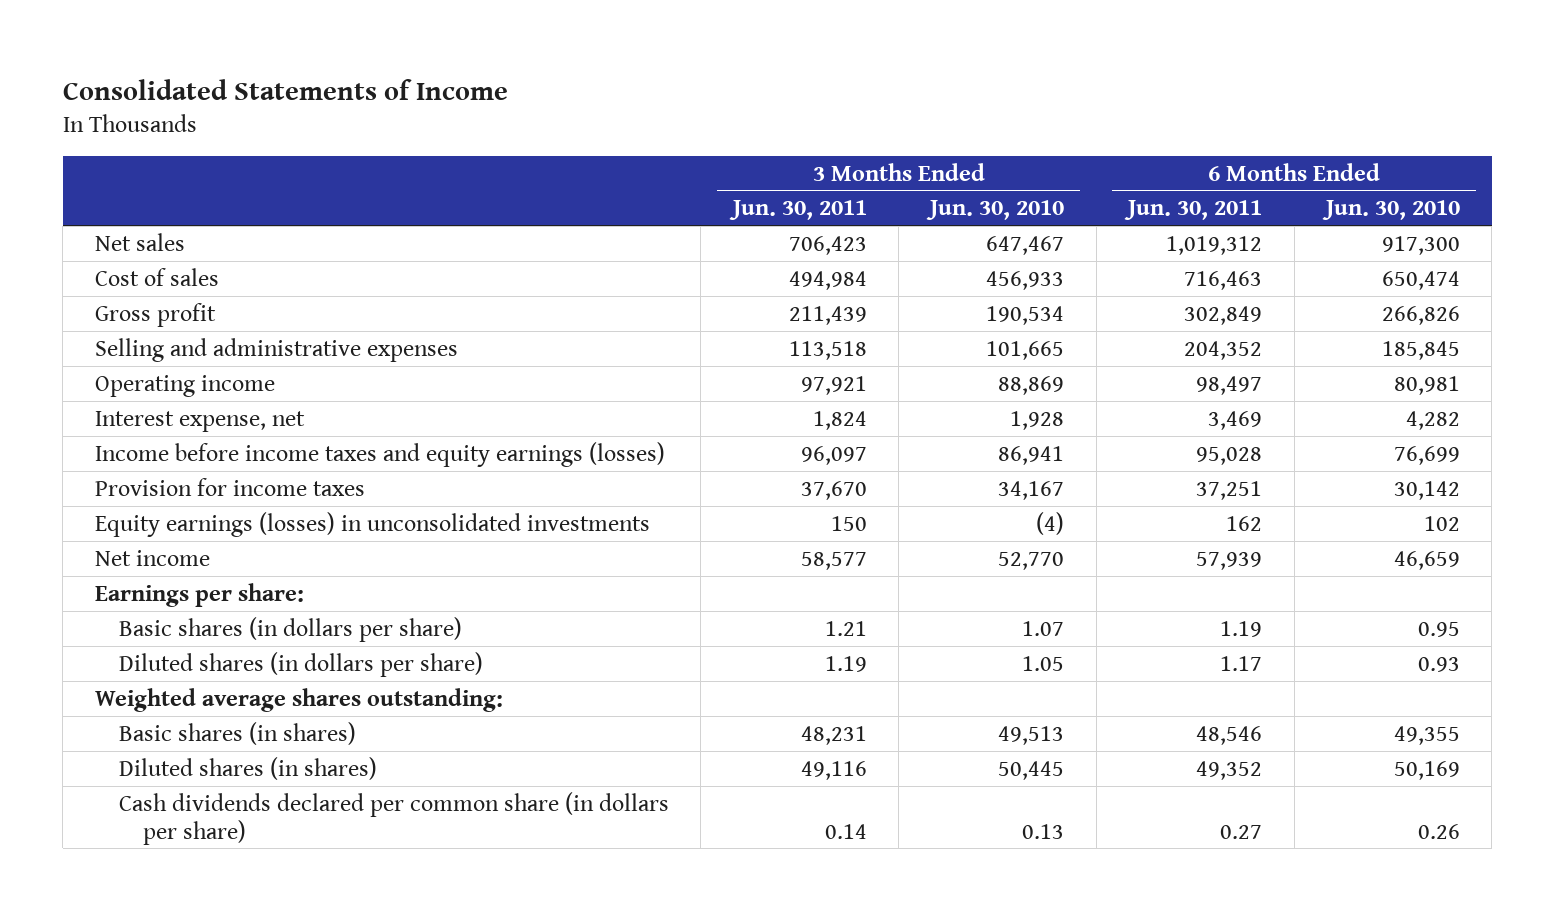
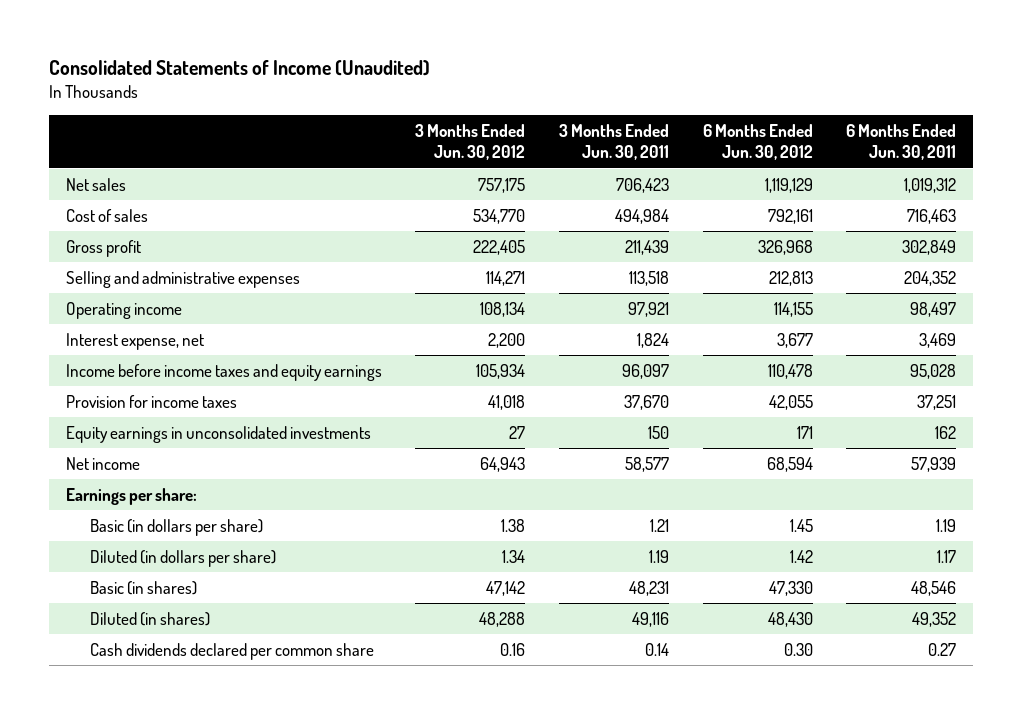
- Consolidated Statements of Income
+ Consolidated Statements of Income (Unaudited)
- | 3 Months Ended Jun. 30, 2011 | 3 Months Ended Jun. 30, 2010 | 6 Months Ended Jun. 30, 2011 | 6 Months Ended Jun. 30, 2010
+ | 3 Months Ended Jun. 30, 2012 | 3 Months Ended Jun. 30, 2011 | 6 Months Ended Jun. 30, 2012 | 6 Months Ended Jun. 30, 2011
- Income before income taxes and equity earnings (losses) | 96,097 | 86,941 | 95,028 | 76,699
+ Income before income taxes and equity earnings | 105,934 | 96,097 | 110,478 | 95,028
- Equity earnings (losses) in unconsolidated investments | 150 | (4) | 162 | 102
+ Equity earnings in unconsolidated investments | 27 | 150 | 171 | 162
- Basic shares (in dollars per share) | 1.21 | 1.07 | 1.19 | 0.95
- Diluted shares (in dollars per share) | 1.19 | 1.05 | 1.17 | 0.93
- Weighted average shares outstanding:
- Basic shares (in shares) | 48,231 | 49,513 | 48,546 | 49,355
- Diluted shares (in shares) | 49,116 | 50,445 | 49,352 | 50,169
- Cash dividends declared per common share (in dollars per share) | 0.14 | 0.13 | 0.27 | 0.26
+ Basic (in dollars per share) | 1.38 | 1.21 | 1.45 | 1.19
+ Diluted (in dollars per share) | 1.34 | 1.19 | 1.42 | 1.17
+ Basic (in shares) | 47,142 | 48,231 | 47,330 | 48,546
+ Diluted (in shares) | 48,288 | 49,116 | 48,430 | 49,352
+ Cash dividends declared per common share | 0.16 | 0.14 | 0.30 | 0.27

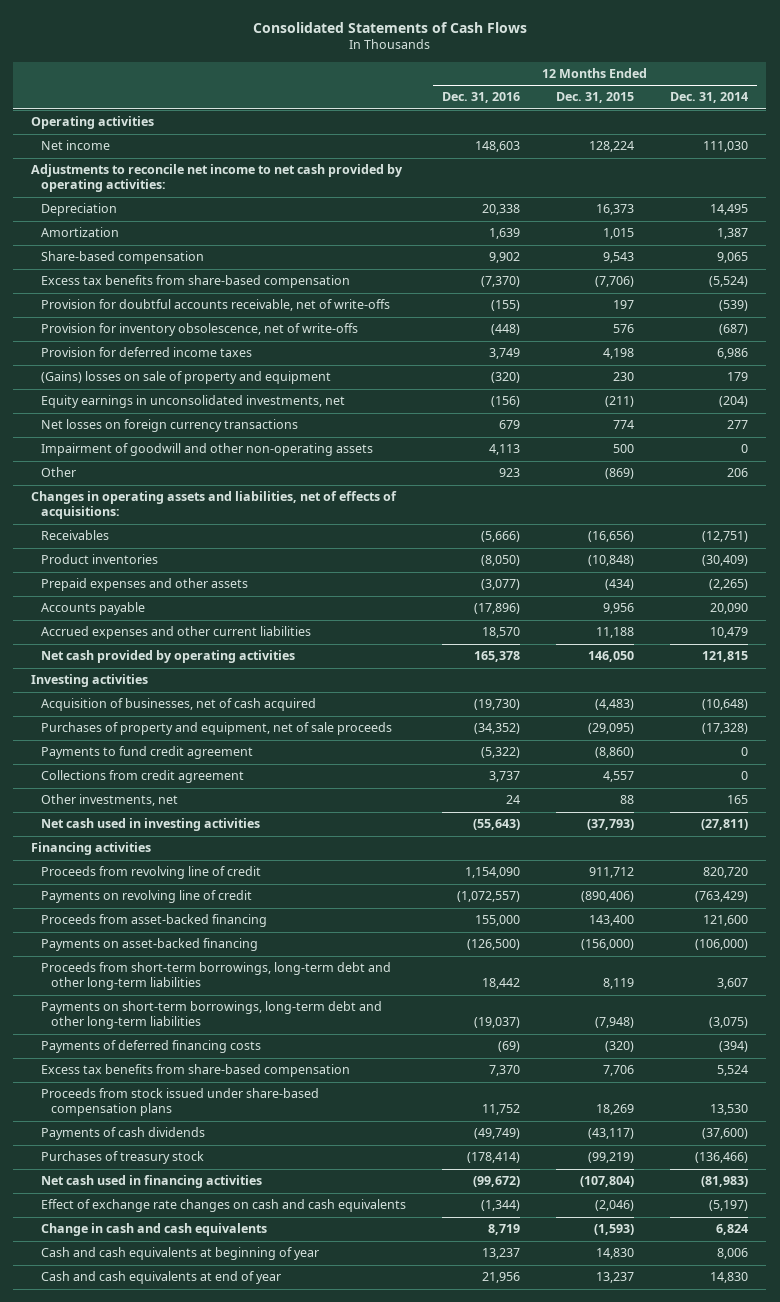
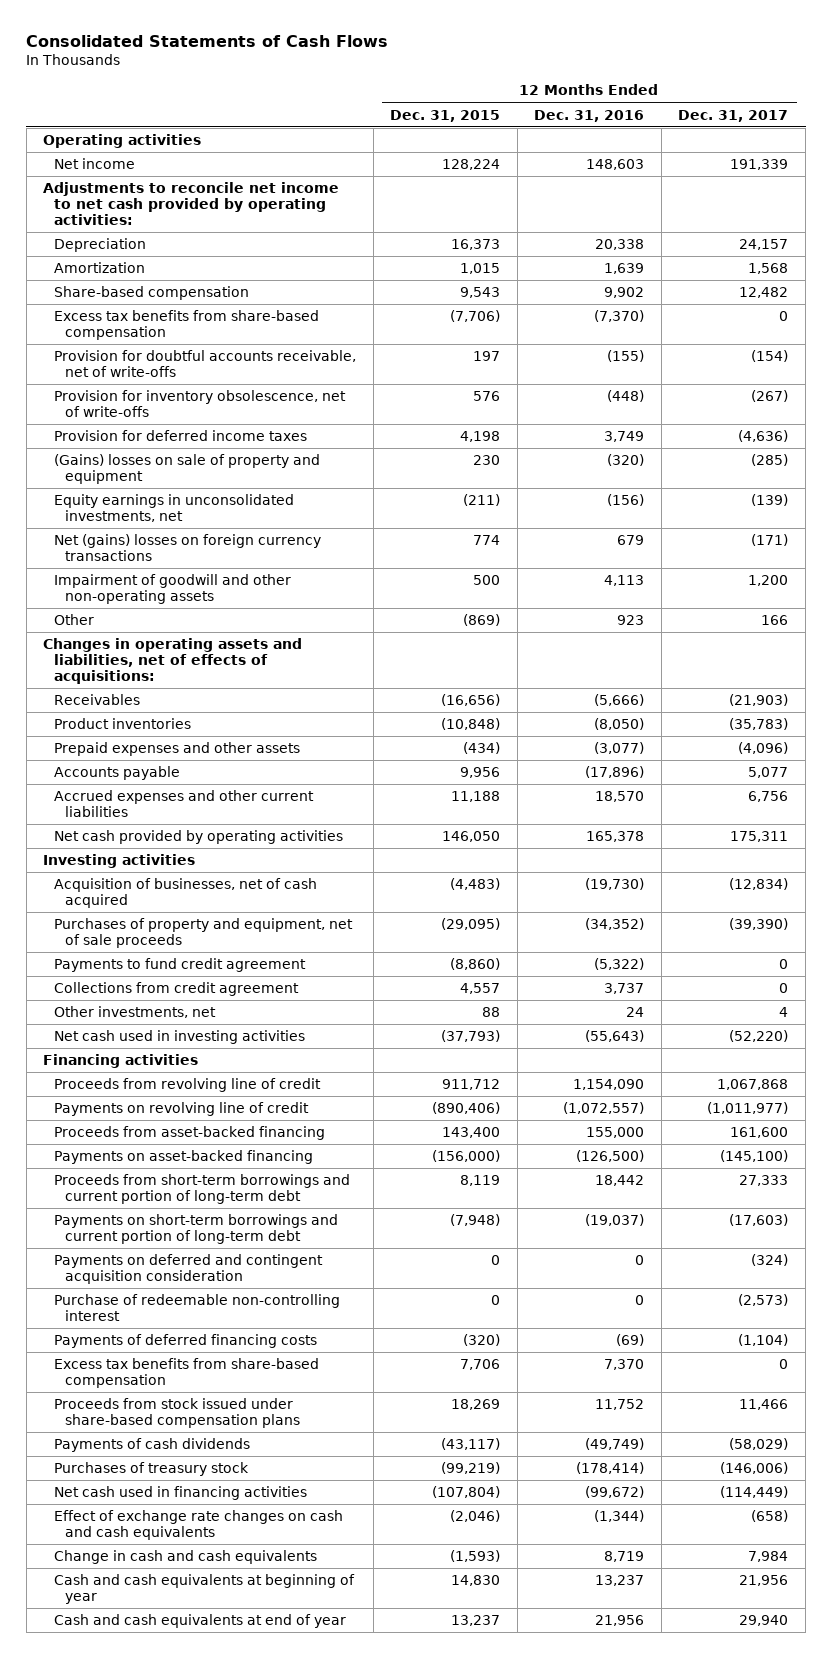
- | 12 Months Ended Dec. 31, 2016 | 12 Months Ended Dec. 31, 2015 | 12 Months Ended Dec. 31, 2014
+ | 12 Months Ended Dec. 31, 2015 | 12 Months Ended Dec. 31, 2016 | 12 Months Ended Dec. 31, 2017
- Net losses on foreign currency transactions | 679 | 774 | 277
+ Net (gains) losses on foreign currency transactions | 774 | 679 | (171)
- Proceeds from short-term borrowings, long-term debt and other long-term liabilities | 18,442 | 8,119 | 3,607
- Payments on short-term borrowings, long-term debt and other long-term liabilities | (19,037) | (7,948) | (3,075)
+ Proceeds from short-term borrowings and current portion of long-term debt | 8,119 | 18,442 | 27,333
+ Payments on short-term borrowings and current portion of long-term debt | (7,948) | (19,037) | (17,603)
+ Payments on deferred and contingent acquisition consideration | 0 | 0 | (324)
+ Purchase of redeemable non-controlling interest | 0 | 0 | (2,573)

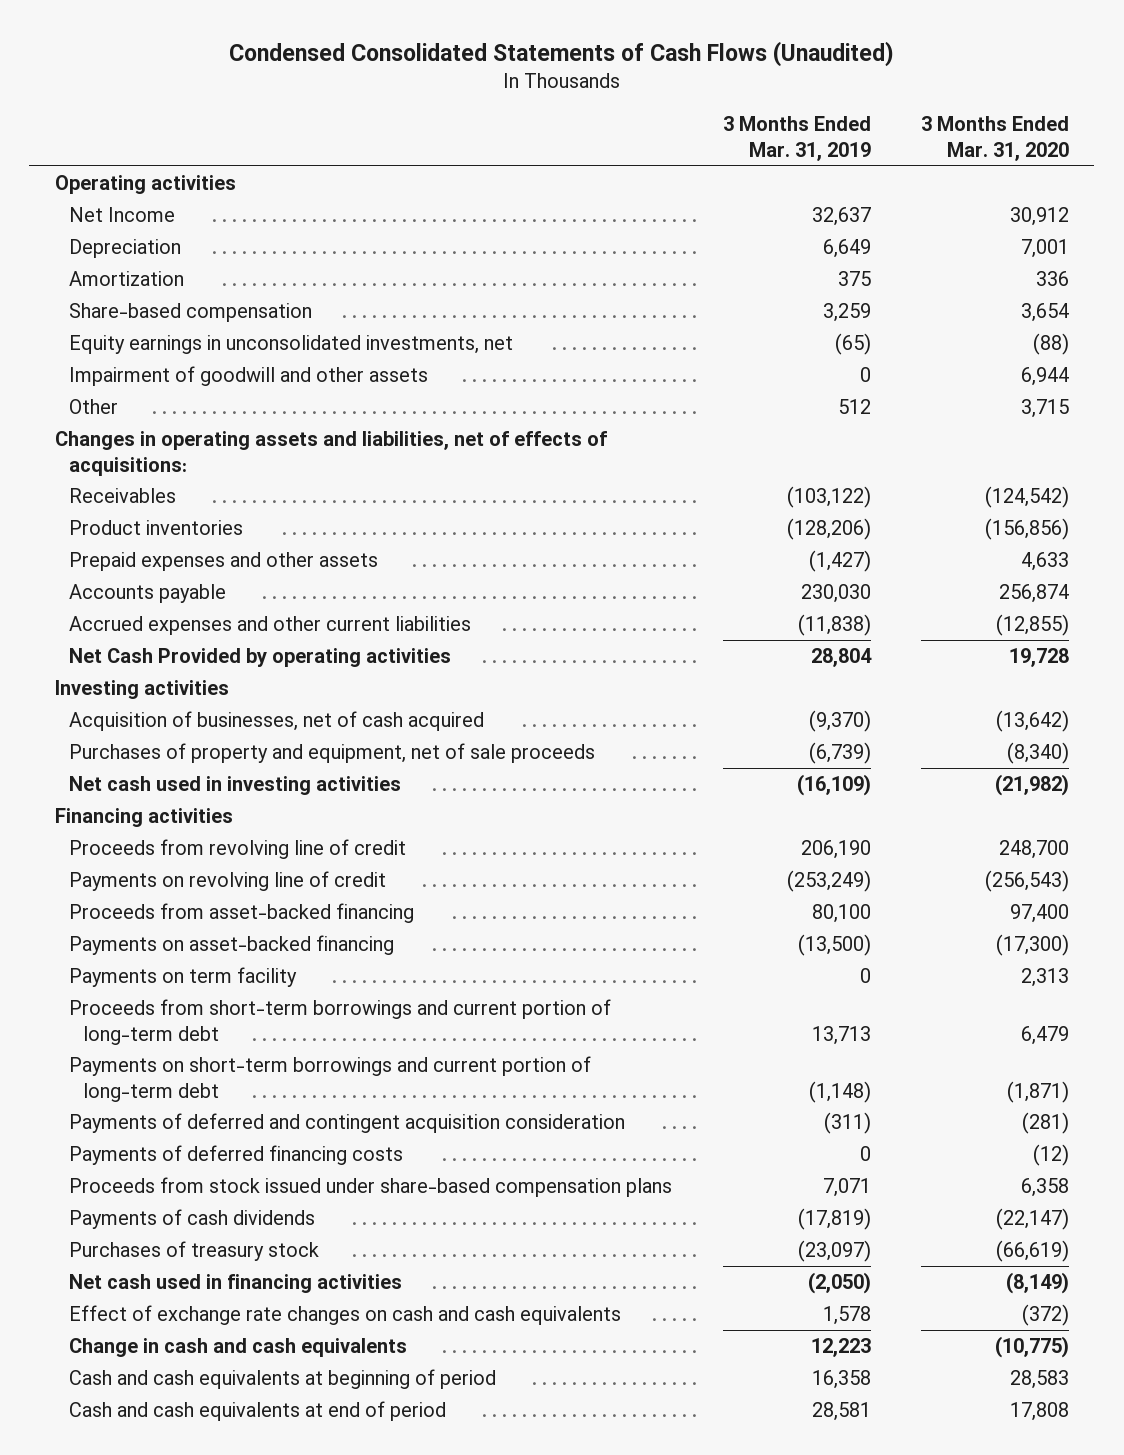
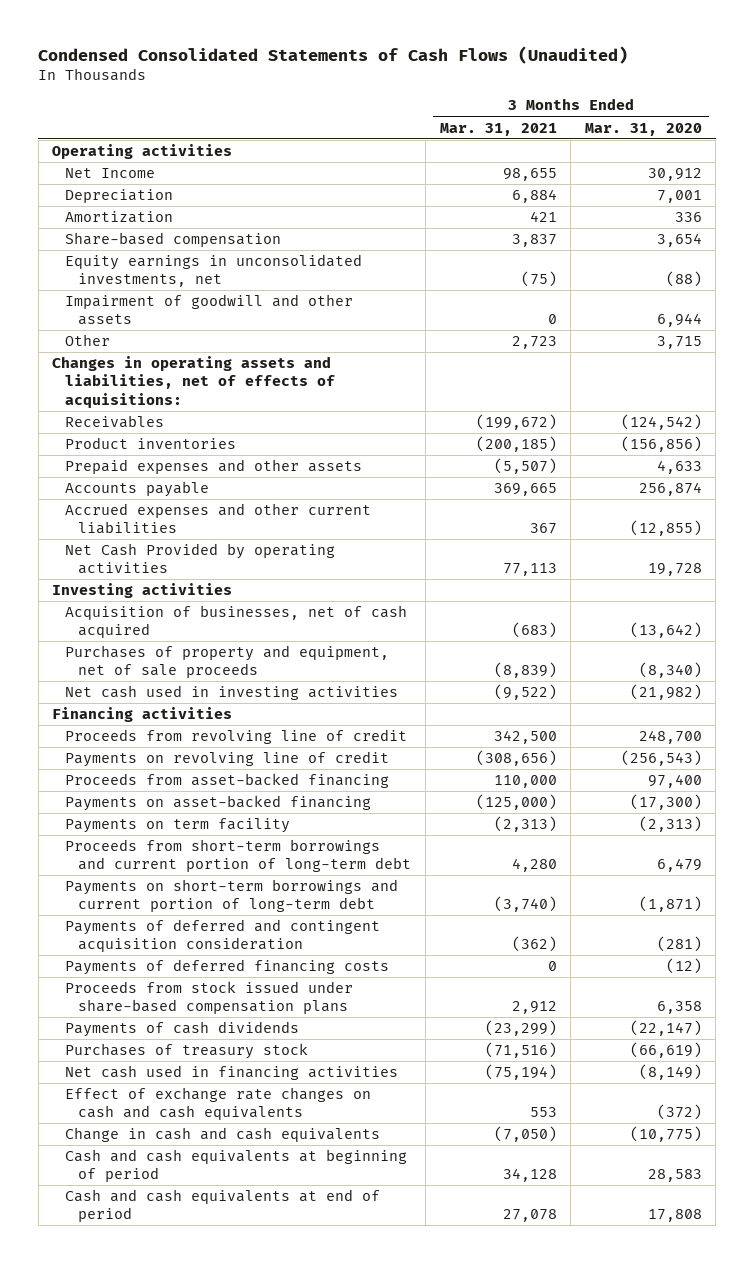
- | 3 Months Ended Mar. 31, 2019 | 3 Months Ended Mar. 31, 2020
+ | 3 Months Ended Mar. 31, 2021 | 3 Months Ended Mar. 31, 2020
- Payments on term facility | 0 | 2,313
+ Payments on term facility | (2,313) | (2,313)

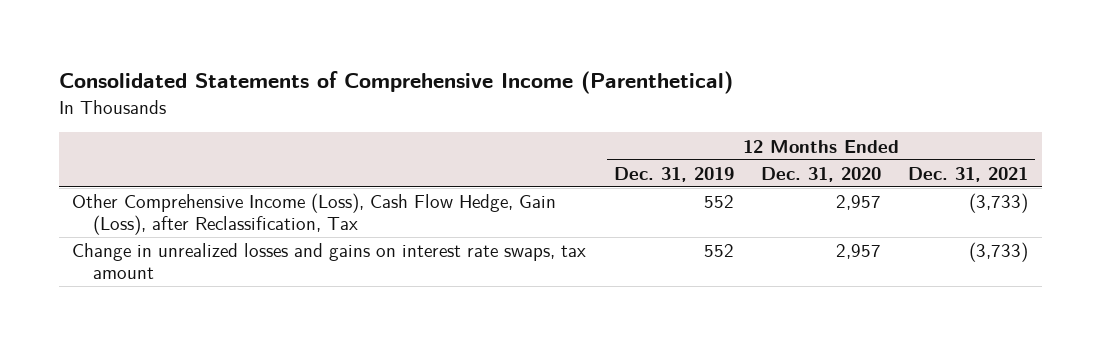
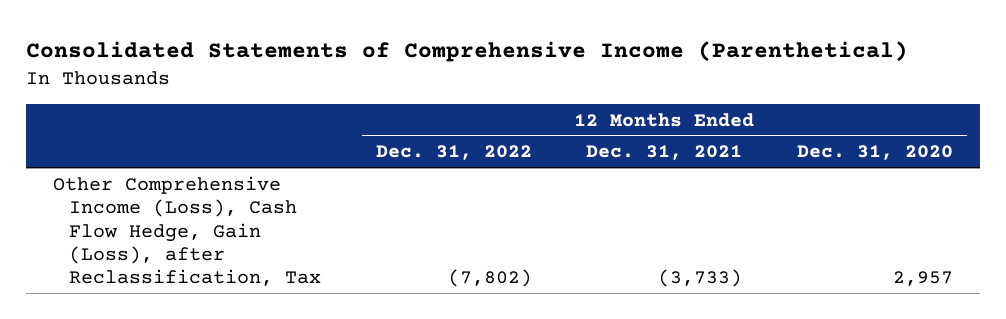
- | 12 Months Ended Dec. 31, 2019 | 12 Months Ended Dec. 31, 2020 | 12 Months Ended Dec. 31, 2021
+ | 12 Months Ended Dec. 31, 2022 | 12 Months Ended Dec. 31, 2021 | 12 Months Ended Dec. 31, 2020
- Change in unrealized losses and gains on interest rate swaps, tax amount | 552 | 2,957 | (3,733)

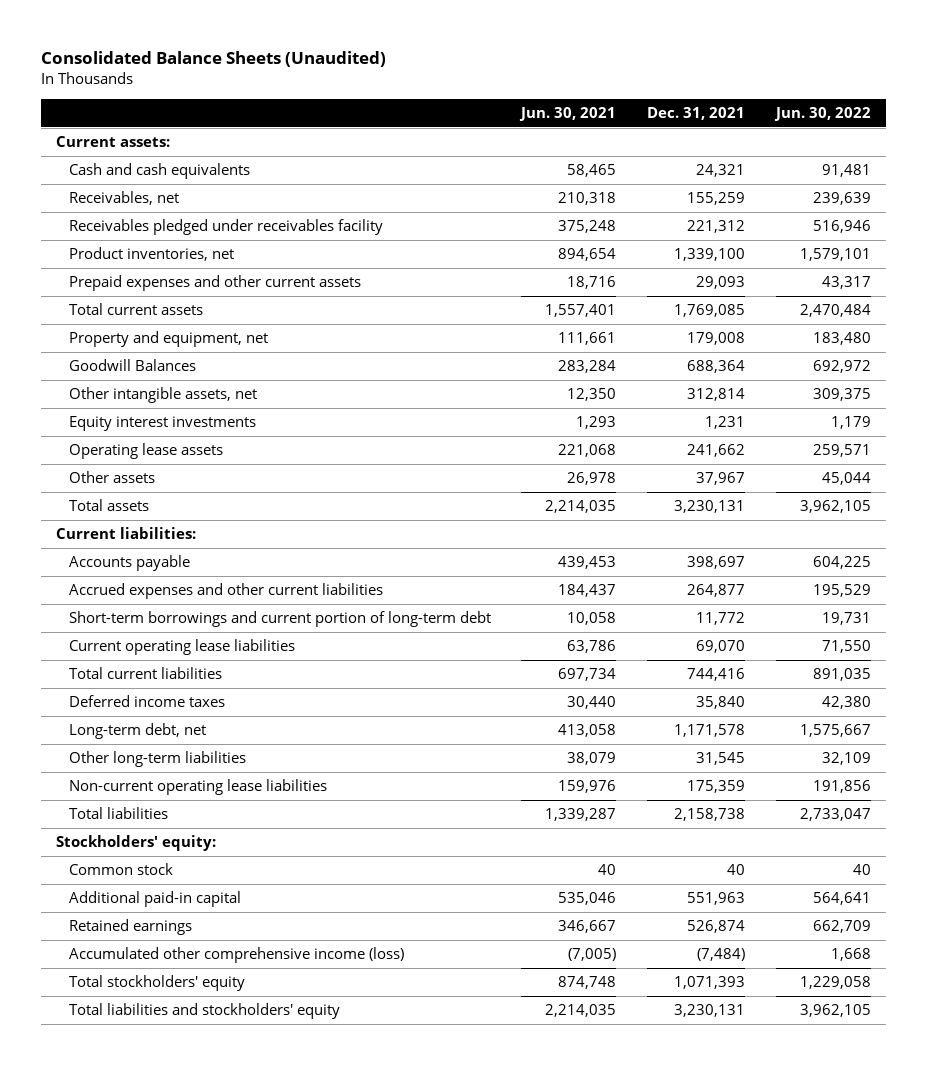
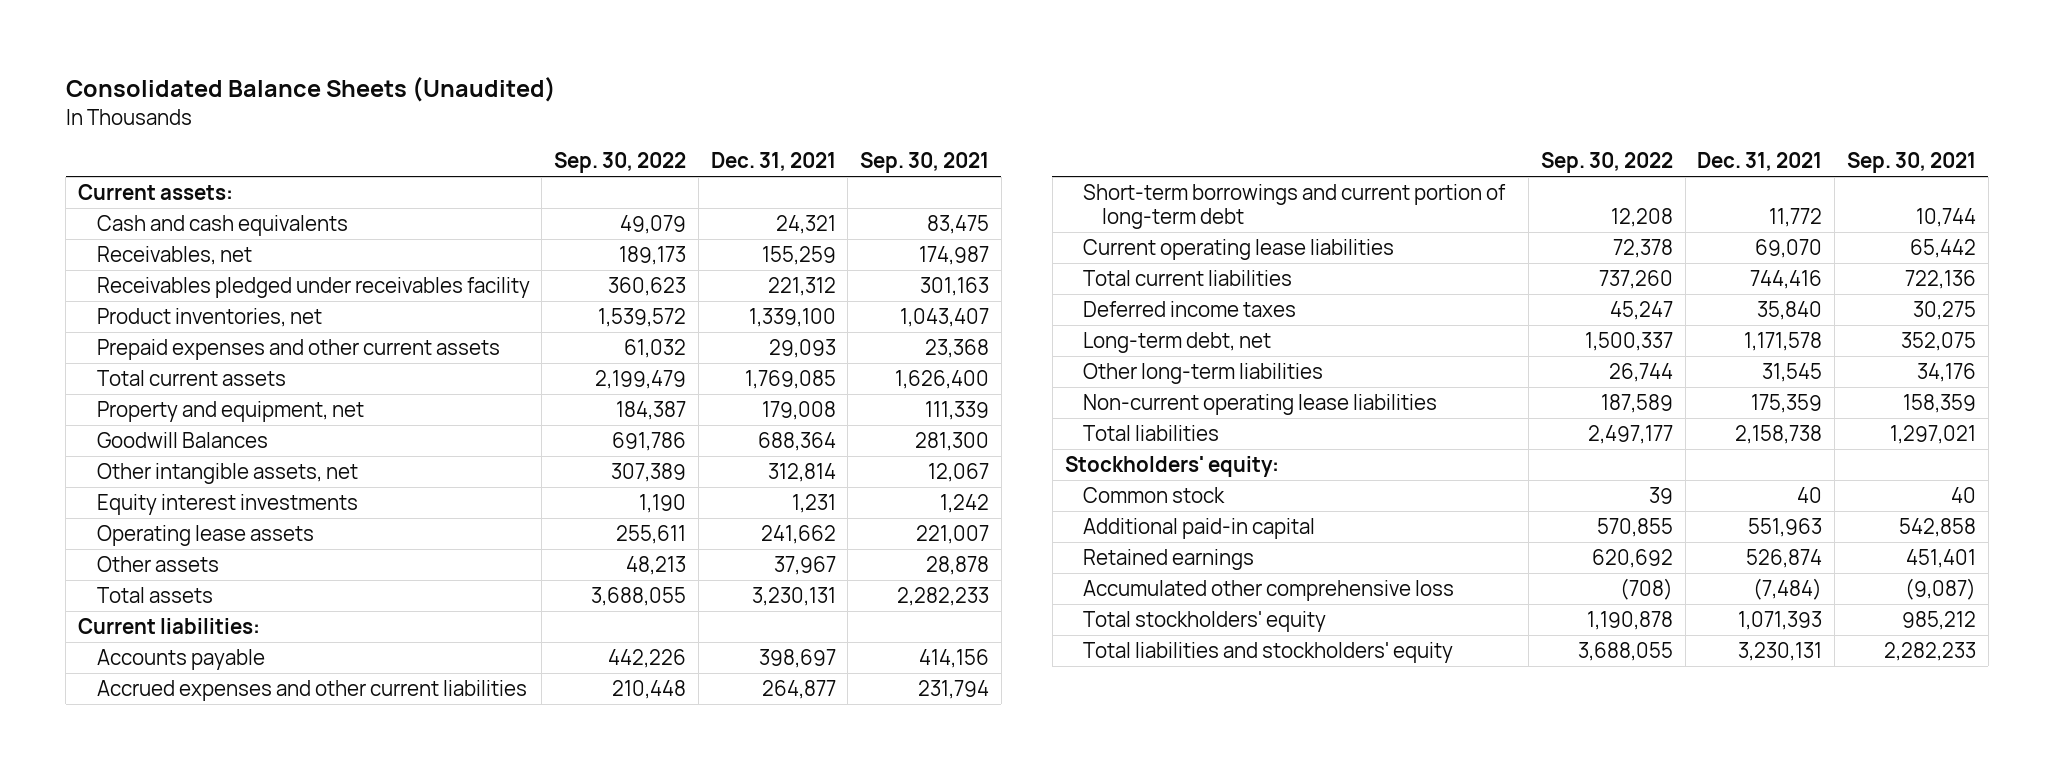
- | Jun. 30, 2021 | Dec. 31, 2021 | Jun. 30, 2022
+ | Sep. 30, 2022 | Dec. 31, 2021 | Sep. 30, 2021
- Accumulated other comprehensive income (loss) | (7,005) | (7,484) | 1,668
+ Accumulated other comprehensive loss | (708) | (7,484) | (9,087)

